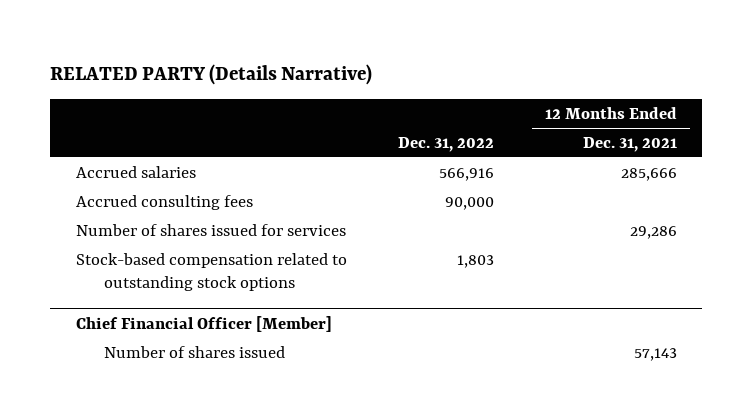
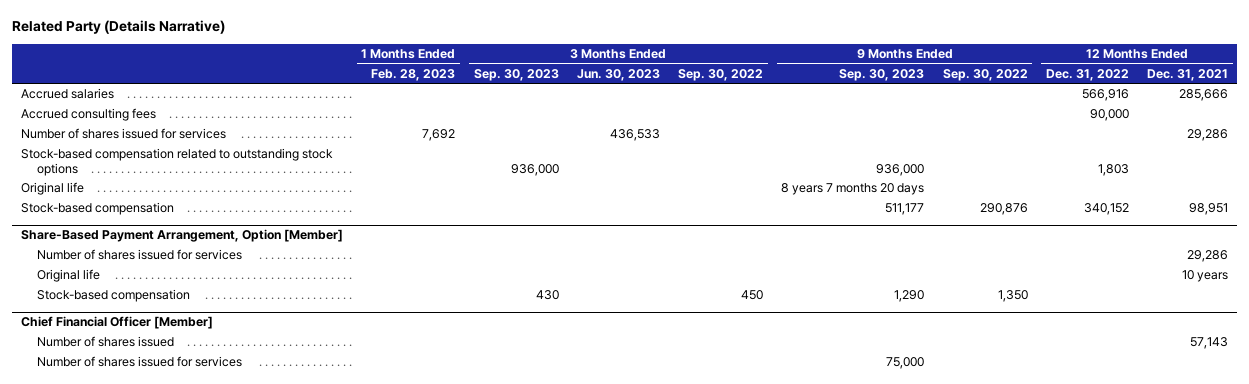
- RELATED PARTY (Details Narrative)
+ Related Party (Details Narrative)
- | Dec. 31, 2022 | 12 Months Ended Dec. 31, 2021
+ | 1 Months Ended Feb. 28, 2023 | 3 Months Ended Sep. 30, 2023 | 3 Months Ended Jun. 30, 2023 | 3 Months Ended Sep. 30, 2022 | 9 Months Ended Sep. 30, 2023 | 9 Months Ended Sep. 30, 2022 | 12 Months Ended Dec. 31, 2022 | 12 Months Ended Dec. 31, 2021
+ Original life | | | | | 8 years 7 months 20 days | | |
+ Stock-based compensation | | | | | 511,177 | 290,876 | 340,152 | 98,951
+ Share-Based Payment Arrangement, Option [Member]
+ Number of shares issued for services | | | | | | | | 29,286
+ Original life | | | | | | | | 10 years
+ Stock-based compensation | | 430 | | 450 | 1,290 | 1,350 | |
@ Chief Financial Officer [Member]
+ Number of shares issued for services | | | | | 75,000 | | |

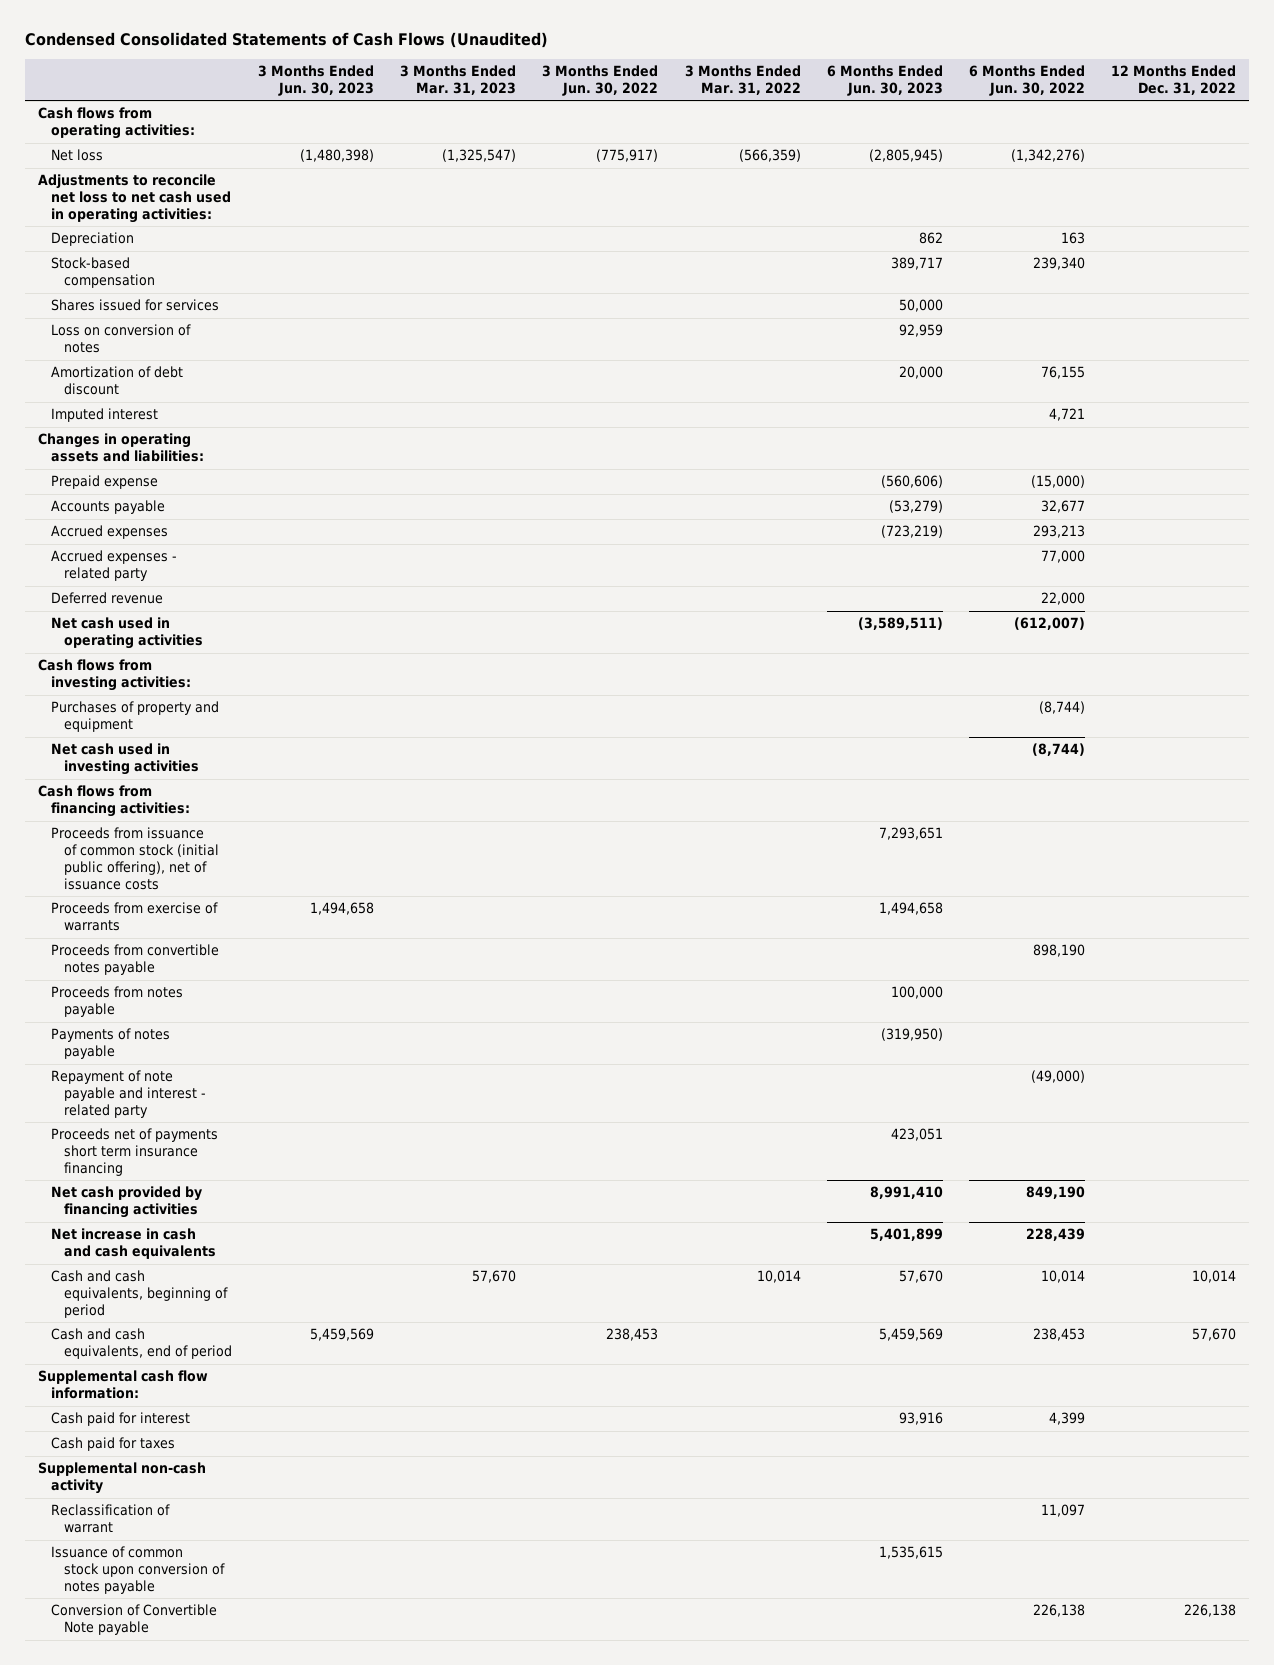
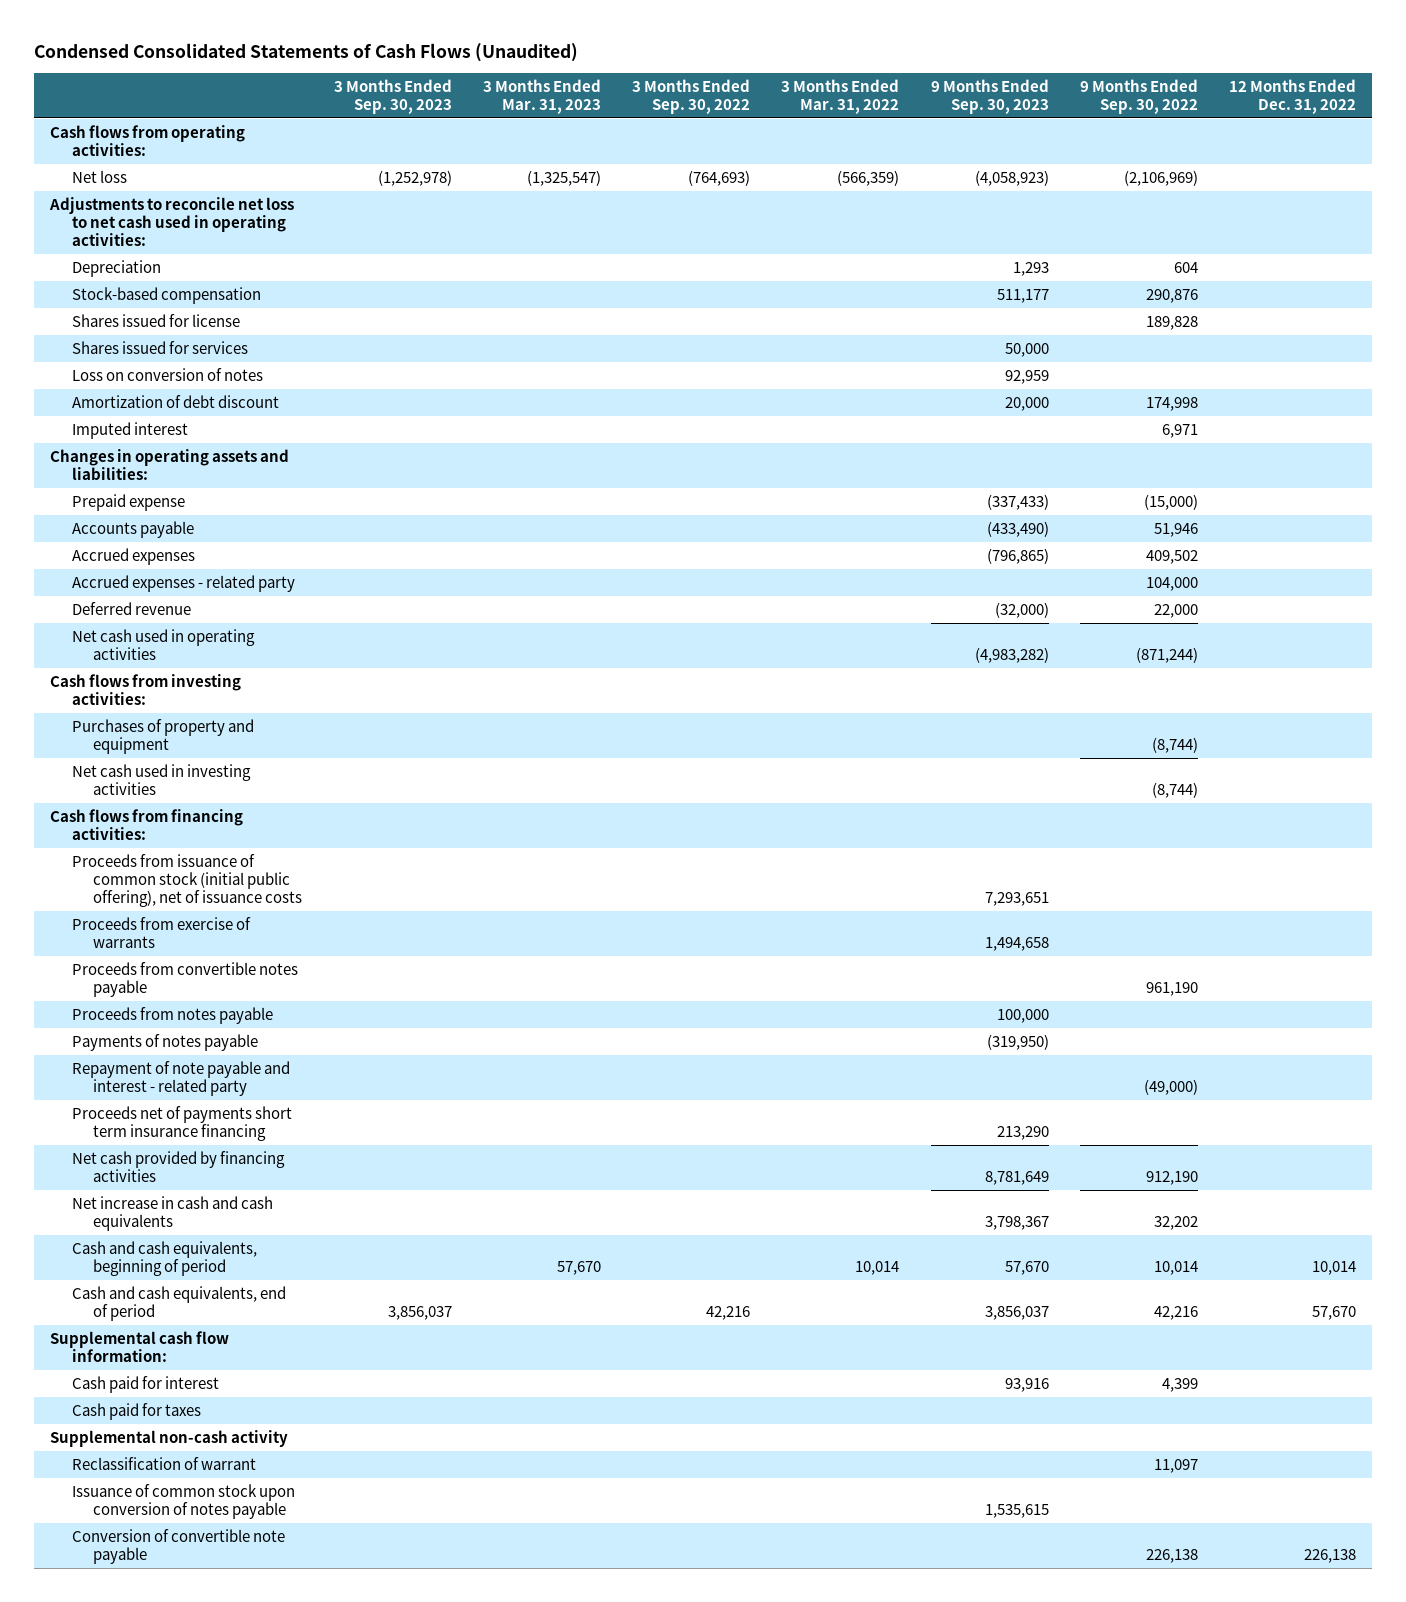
- | 3 Months Ended Jun. 30, 2023 | 3 Months Ended Mar. 31, 2023 | 3 Months Ended Jun. 30, 2022 | 3 Months Ended Mar. 31, 2022 | 6 Months Ended Jun. 30, 2023 | 6 Months Ended Jun. 30, 2022 | 12 Months Ended Dec. 31, 2022
+ | 3 Months Ended Sep. 30, 2023 | 3 Months Ended Mar. 31, 2023 | 3 Months Ended Sep. 30, 2022 | 3 Months Ended Mar. 31, 2022 | 9 Months Ended Sep. 30, 2023 | 9 Months Ended Sep. 30, 2022 | 12 Months Ended Dec. 31, 2022
+ Shares issued for license | | | | | | 189,828 |
- Conversion of Convertible Note payable | | | | | | 226,138 | 226,138
+ Conversion of convertible note payable | | | | | | 226,138 | 226,138

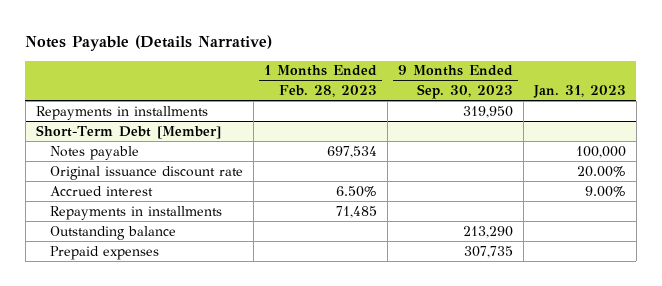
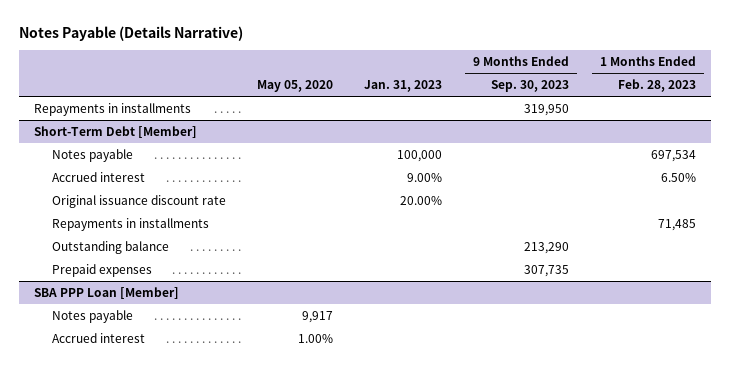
- | 1 Months Ended Feb. 28, 2023 | 9 Months Ended Sep. 30, 2023 | Jan. 31, 2023
+ | May 05, 2020 | Jan. 31, 2023 | 9 Months Ended Sep. 30, 2023 | 1 Months Ended Feb. 28, 2023
@ Short-Term Debt [Member]
moved down: Original issuance discount rate | | 20.00% | |
+ SBA PPP Loan [Member]
+ Notes payable | 9,917 | | |
+ Accrued interest | 1.00% | | |

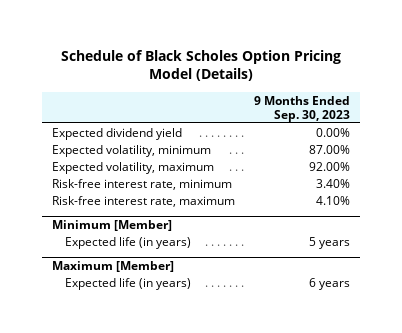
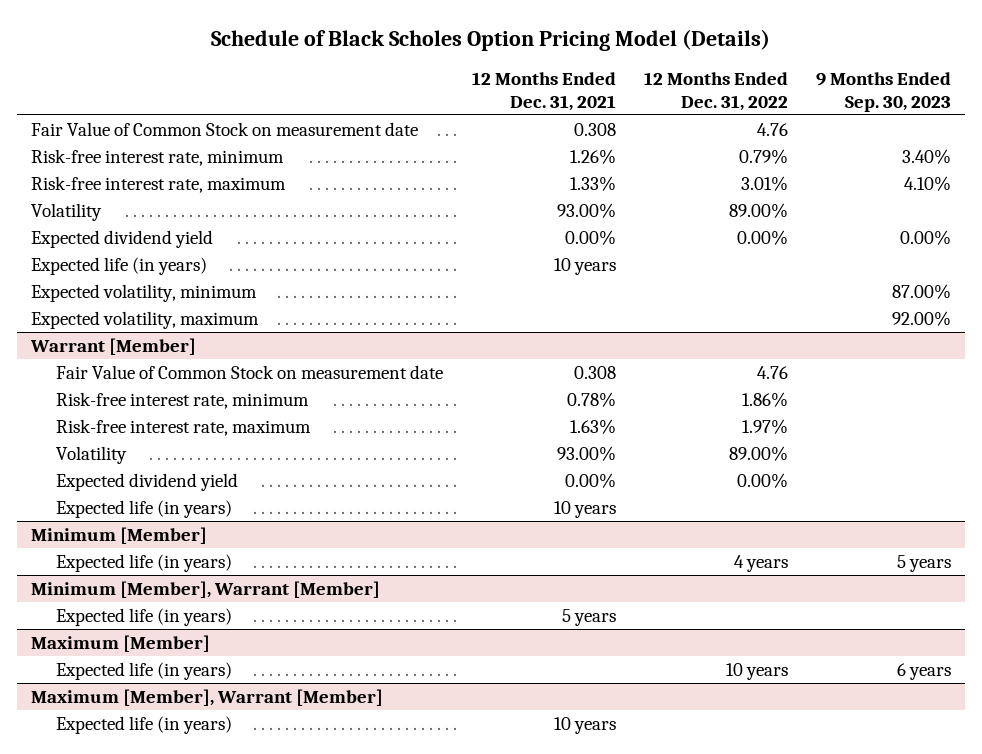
- | 9 Months Ended Sep. 30, 2023
+ | 12 Months Ended Dec. 31, 2021 | 12 Months Ended Dec. 31, 2022 | 9 Months Ended Sep. 30, 2023
+ Fair Value of Common Stock on measurement date | 0.308 | 4.76 |
moved up: Risk-free interest rate, minimum | 1.26% | 0.79% | 3.40%
moved up: Risk-free interest rate, maximum | 1.33% | 3.01% | 4.10%
+ Volatility | 93.00% | 89.00% |
+ Expected life (in years) | 10 years | |
+ Warrant [Member]
+ Fair Value of Common Stock on measurement date | 0.308 | 4.76 |
+ Risk-free interest rate, minimum | 0.78% | 1.86% |
+ Risk-free interest rate, maximum | 1.63% | 1.97% |
+ Volatility | 93.00% | 89.00% |
+ Expected dividend yield | 0.00% | 0.00% |
+ Expected life (in years) | 10 years | |
+ Minimum [Member], Warrant [Member]
+ Expected life (in years) | 5 years | |
+ Maximum [Member], Warrant [Member]
+ Expected life (in years) | 10 years | |

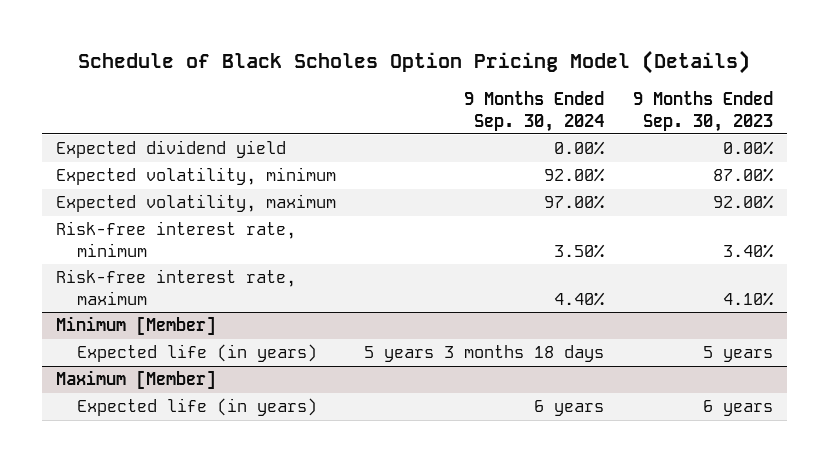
- | 12 Months Ended Dec. 31, 2021 | 12 Months Ended Dec. 31, 2022 | 9 Months Ended Sep. 30, 2023
+ | 9 Months Ended Sep. 30, 2024 | 9 Months Ended Sep. 30, 2023
- Fair Value of Common Stock on measurement date | 0.308 | 4.76 |
- Volatility | 93.00% | 89.00% |
- Expected life (in years) | 10 years | |
- Warrant [Member]
- Fair Value of Common Stock on measurement date | 0.308 | 4.76 |
- Risk-free interest rate, minimum | 0.78% | 1.86% |
- Risk-free interest rate, maximum | 1.63% | 1.97% |
- Volatility | 93.00% | 89.00% |
- Expected dividend yield | 0.00% | 0.00% |
- Expected life (in years) | 10 years | |
moved down: Risk-free interest rate, minimum | 3.50% | 3.40%
moved down: Risk-free interest rate, maximum | 4.40% | 4.10%
- Minimum [Member], Warrant [Member]
- Expected life (in years) | 5 years | |
- Maximum [Member], Warrant [Member]
- Expected life (in years) | 10 years | |

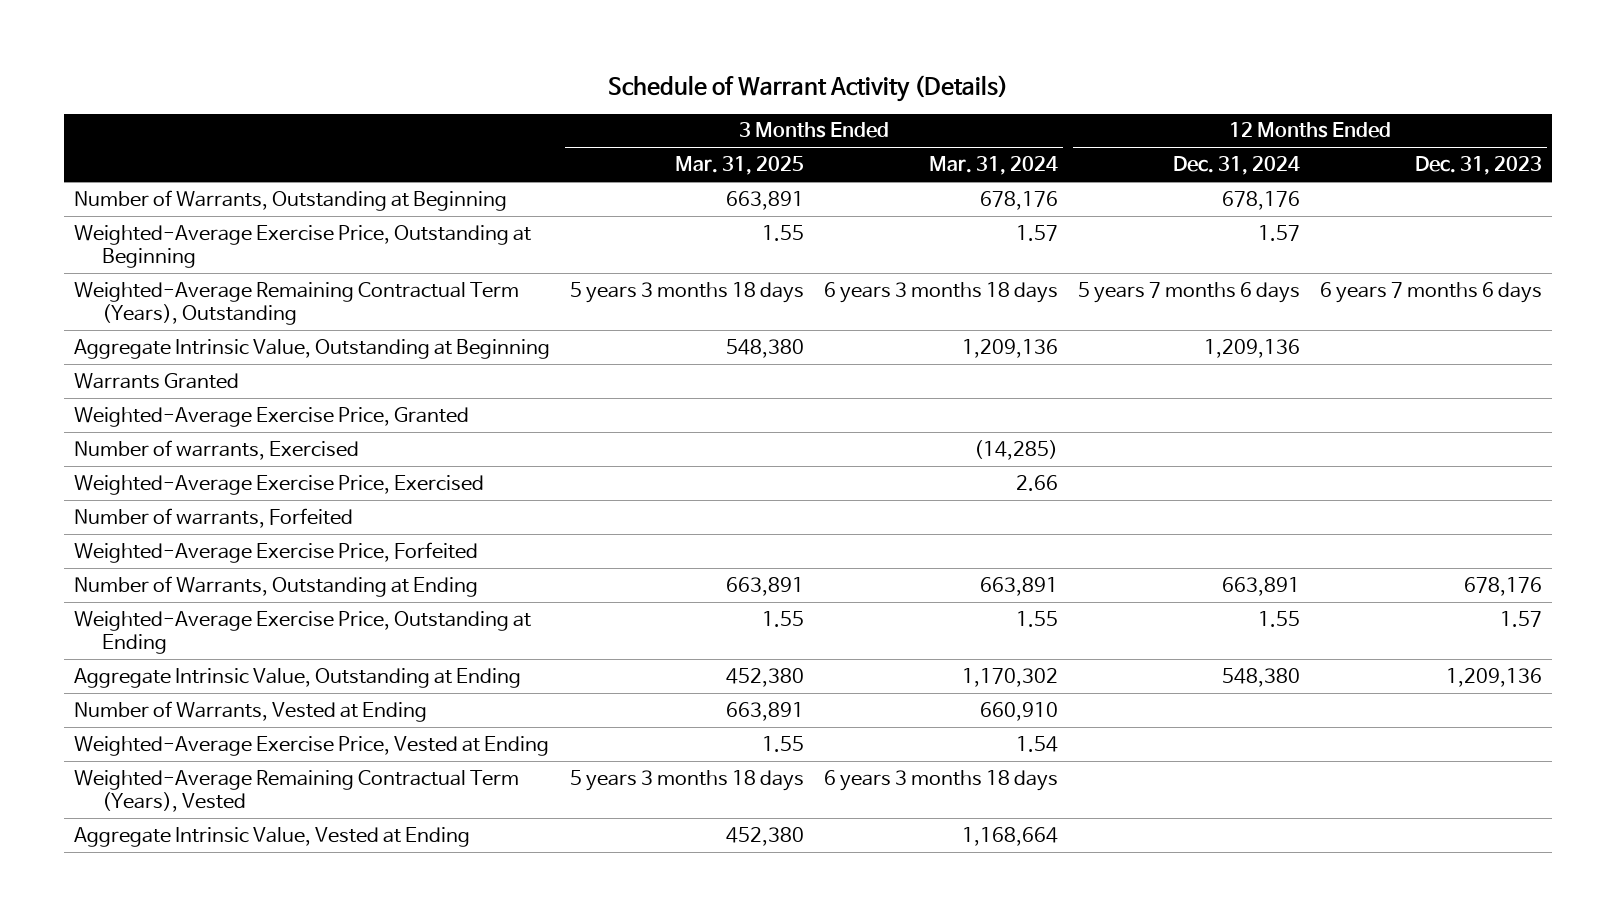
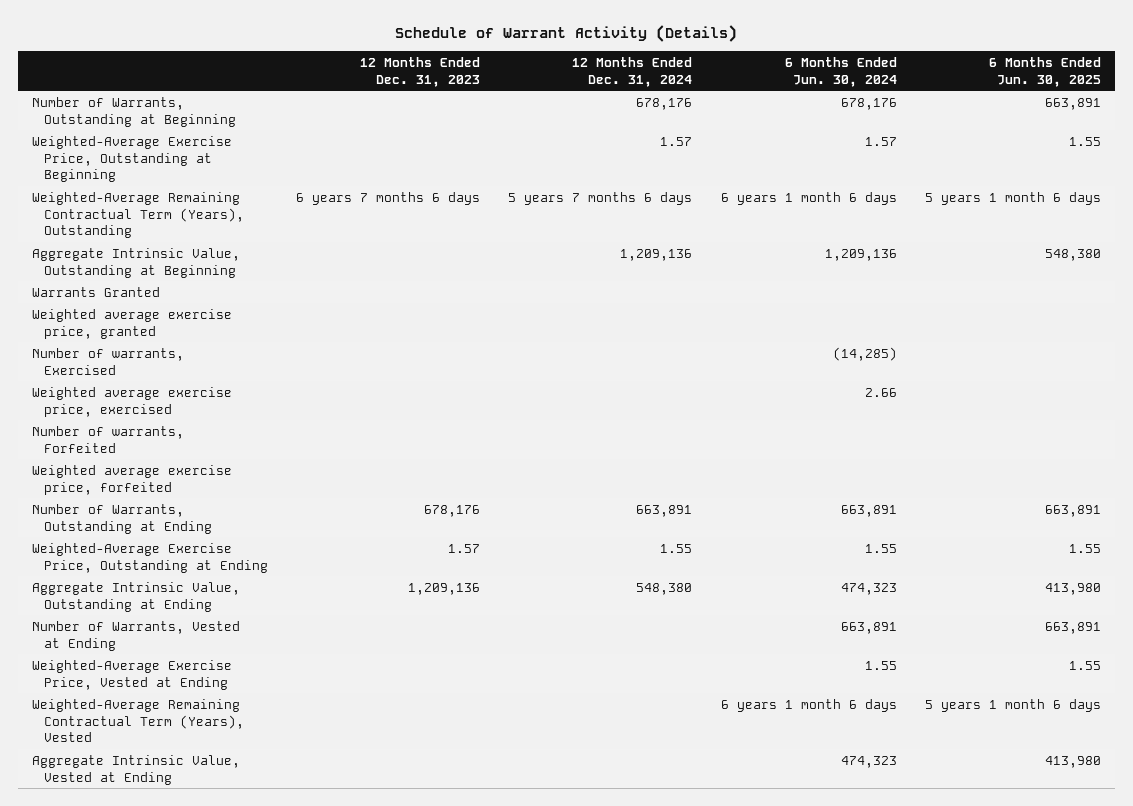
- | 3 Months Ended Mar. 31, 2025 | 3 Months Ended Mar. 31, 2024 | 12 Months Ended Dec. 31, 2024 | 12 Months Ended Dec. 31, 2023
+ | 12 Months Ended Dec. 31, 2023 | 12 Months Ended Dec. 31, 2024 | 6 Months Ended Jun. 30, 2024 | 6 Months Ended Jun. 30, 2025
- Weighted-Average Exercise Price, Granted
+ Weighted average exercise price, granted
- Weighted-Average Exercise Price, Exercised | | 2.66 | |
+ Weighted average exercise price, exercised | | | 2.66 |
- Weighted-Average Exercise Price, Forfeited
+ Weighted average exercise price, forfeited

